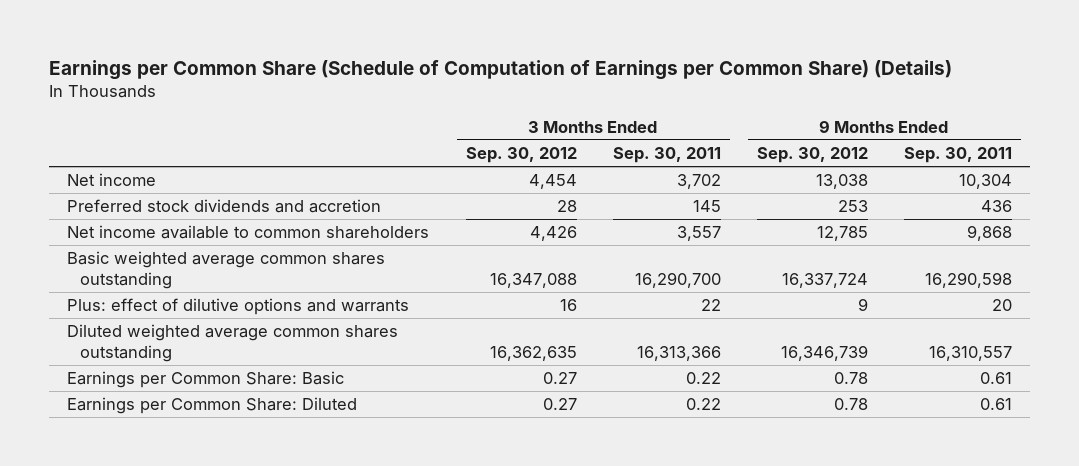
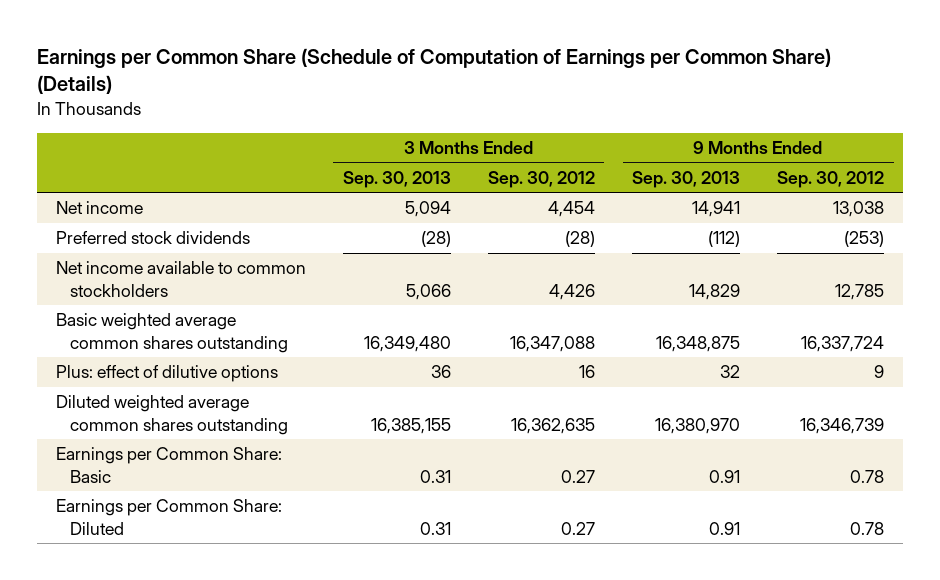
- | 3 Months Ended Sep. 30, 2012 | 3 Months Ended Sep. 30, 2011 | 9 Months Ended Sep. 30, 2012 | 9 Months Ended Sep. 30, 2011
+ | 3 Months Ended Sep. 30, 2013 | 3 Months Ended Sep. 30, 2012 | 9 Months Ended Sep. 30, 2013 | 9 Months Ended Sep. 30, 2012
- Preferred stock dividends and accretion | 28 | 145 | 253 | 436
- Net income available to common shareholders | 4,426 | 3,557 | 12,785 | 9,868
+ Preferred stock dividends | (28) | (28) | (112) | (253)
+ Net income available to common stockholders | 5,066 | 4,426 | 14,829 | 12,785
- Plus: effect of dilutive options and warrants | 16 | 22 | 9 | 20
+ Plus: effect of dilutive options | 36 | 16 | 32 | 9

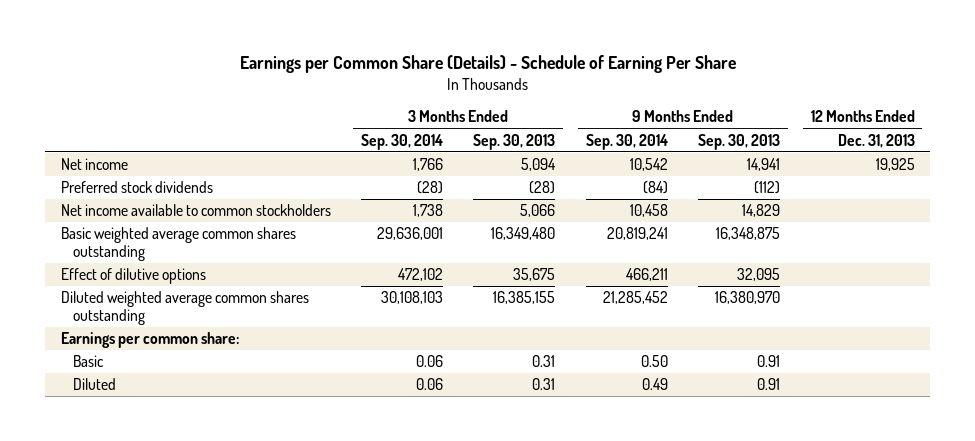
- Earnings per Common Share (Schedule of Computation of Earnings per Common Share) (Details)
+ Earnings per Common Share (Details) - Schedule of Earning Per Share
- | 3 Months Ended Sep. 30, 2013 | 3 Months Ended Sep. 30, 2012 | 9 Months Ended Sep. 30, 2013 | 9 Months Ended Sep. 30, 2012
+ | 3 Months Ended Sep. 30, 2014 | 3 Months Ended Sep. 30, 2013 | 9 Months Ended Sep. 30, 2014 | 9 Months Ended Sep. 30, 2013 | 12 Months Ended Dec. 31, 2013
- Plus: effect of dilutive options | 36 | 16 | 32 | 9
+ Effect of dilutive options | 472,102 | 35,675 | 466,211 | 32,095 |
- Earnings per Common Share: Basic | 0.31 | 0.27 | 0.91 | 0.78
- Earnings per Common Share: Diluted | 0.31 | 0.27 | 0.91 | 0.78
+ Earnings per common share:
+ Basic | 0.06 | 0.31 | 0.50 | 0.91 |
+ Diluted | 0.06 | 0.31 | 0.49 | 0.91 |

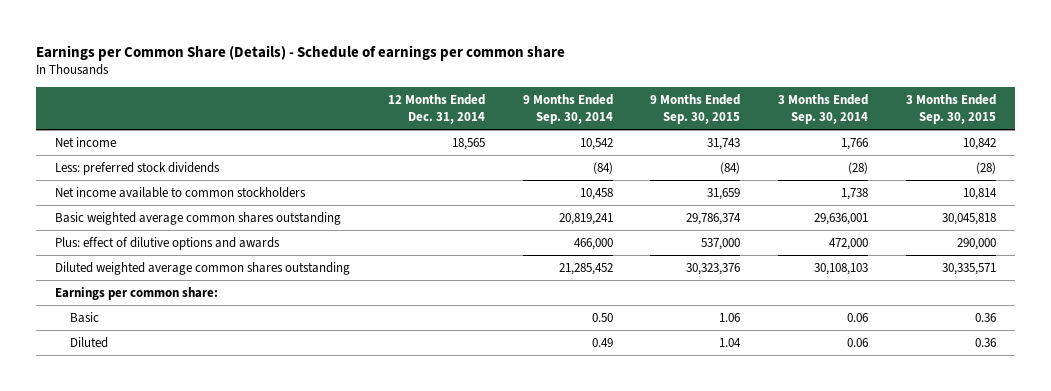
- Earnings per Common Share (Details) - Schedule of Earning Per Share
+ Earnings per Common Share (Details) - Schedule of earnings per common share
- | 3 Months Ended Sep. 30, 2014 | 3 Months Ended Sep. 30, 2013 | 9 Months Ended Sep. 30, 2014 | 9 Months Ended Sep. 30, 2013 | 12 Months Ended Dec. 31, 2013
+ | 12 Months Ended Dec. 31, 2014 | 9 Months Ended Sep. 30, 2014 | 9 Months Ended Sep. 30, 2015 | 3 Months Ended Sep. 30, 2014 | 3 Months Ended Sep. 30, 2015
- Preferred stock dividends | (28) | (28) | (84) | (112) |
+ Less: preferred stock dividends | | (84) | (84) | (28) | (28)
- Effect of dilutive options | 472,102 | 35,675 | 466,211 | 32,095 |
+ Plus: effect of dilutive options and awards | | 466,000 | 537,000 | 472,000 | 290,000

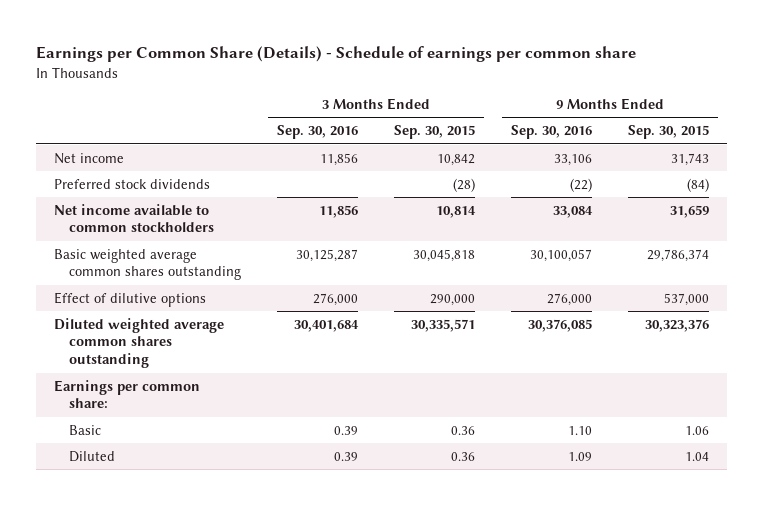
- | 12 Months Ended Dec. 31, 2014 | 9 Months Ended Sep. 30, 2014 | 9 Months Ended Sep. 30, 2015 | 3 Months Ended Sep. 30, 2014 | 3 Months Ended Sep. 30, 2015
+ | 3 Months Ended Sep. 30, 2016 | 3 Months Ended Sep. 30, 2015 | 9 Months Ended Sep. 30, 2016 | 9 Months Ended Sep. 30, 2015
- Less: preferred stock dividends | | (84) | (84) | (28) | (28)
+ Preferred stock dividends | | (28) | (22) | (84)
- Plus: effect of dilutive options and awards | | 466,000 | 537,000 | 472,000 | 290,000
+ Effect of dilutive options | 276,000 | 290,000 | 276,000 | 537,000

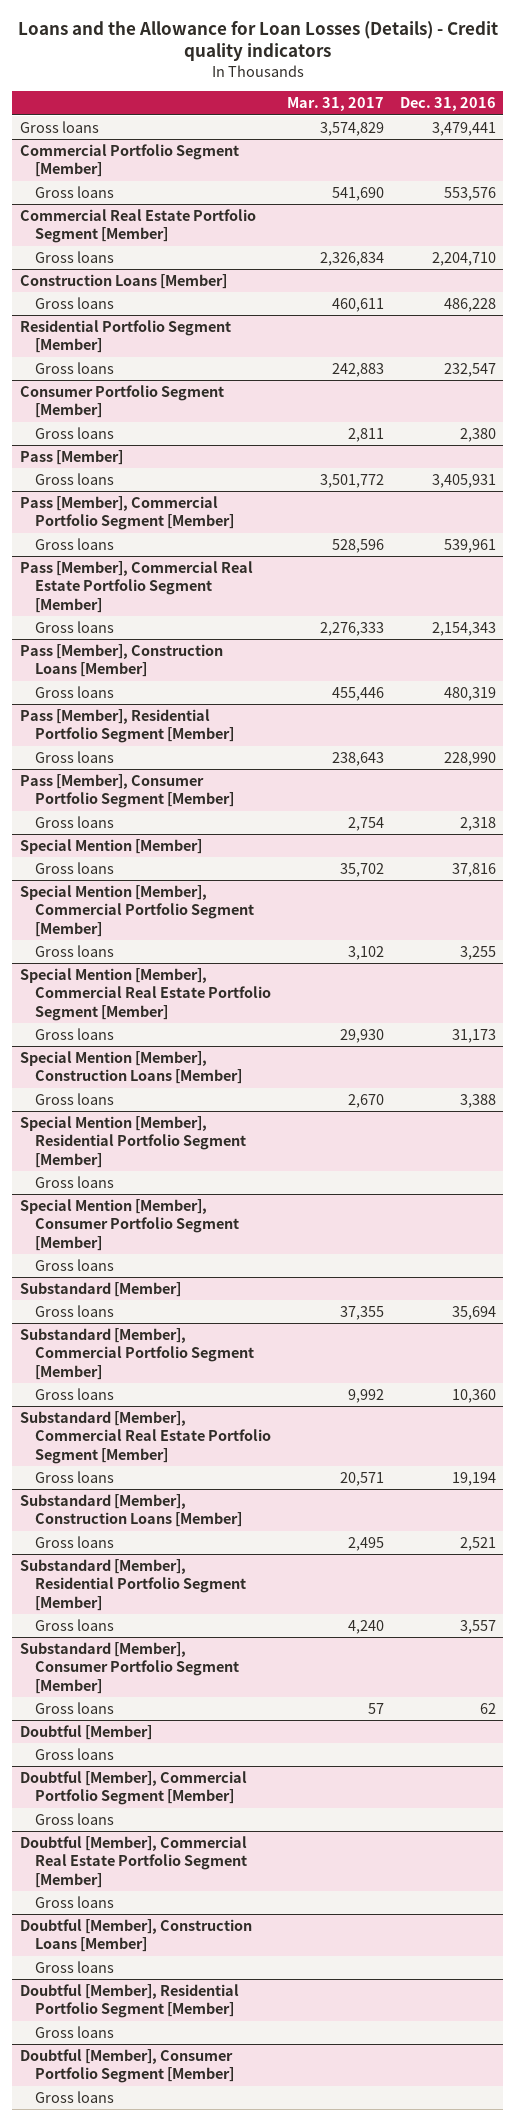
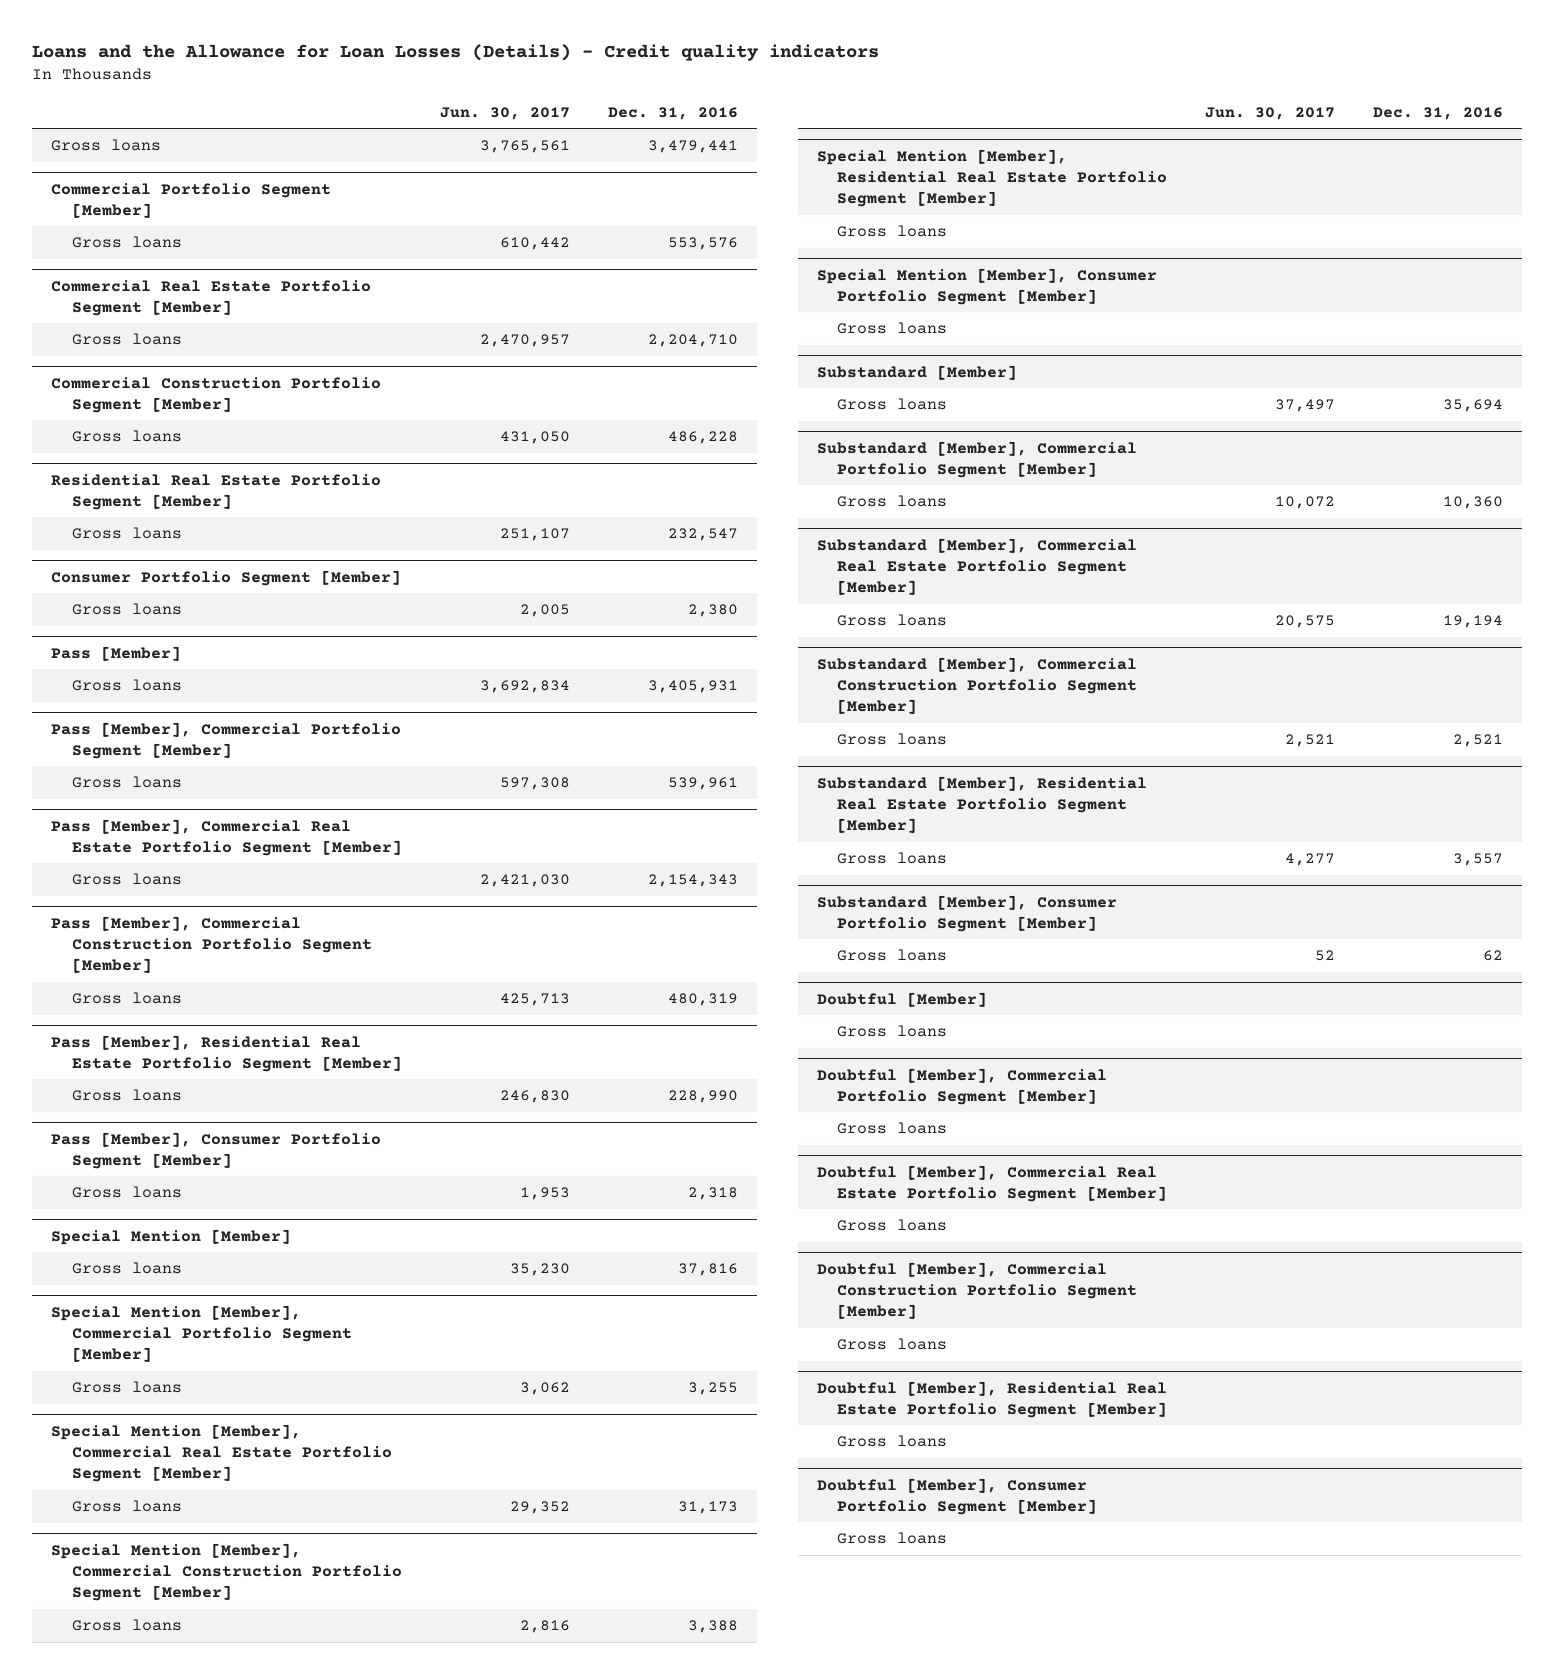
- | Mar. 31, 2017 | Dec. 31, 2016
+ | Jun. 30, 2017 | Dec. 31, 2016
- Construction Loans [Member]
+ Commercial Construction Portfolio Segment [Member]
- Residential Portfolio Segment [Member]
+ Residential Real Estate Portfolio Segment [Member]
- Pass [Member], Construction Loans [Member]
+ Pass [Member], Commercial Construction Portfolio Segment [Member]
- Pass [Member], Residential Portfolio Segment [Member]
+ Pass [Member], Residential Real Estate Portfolio Segment [Member]
- Special Mention [Member], Construction Loans [Member]
+ Special Mention [Member], Commercial Construction Portfolio Segment [Member]
- Special Mention [Member], Residential Portfolio Segment [Member]
+ Special Mention [Member], Residential Real Estate Portfolio Segment [Member]
- Substandard [Member], Construction Loans [Member]
+ Substandard [Member], Commercial Construction Portfolio Segment [Member]
- Substandard [Member], Residential Portfolio Segment [Member]
+ Substandard [Member], Residential Real Estate Portfolio Segment [Member]
- Doubtful [Member], Construction Loans [Member]
+ Doubtful [Member], Commercial Construction Portfolio Segment [Member]
- Doubtful [Member], Residential Portfolio Segment [Member]
+ Doubtful [Member], Residential Real Estate Portfolio Segment [Member]

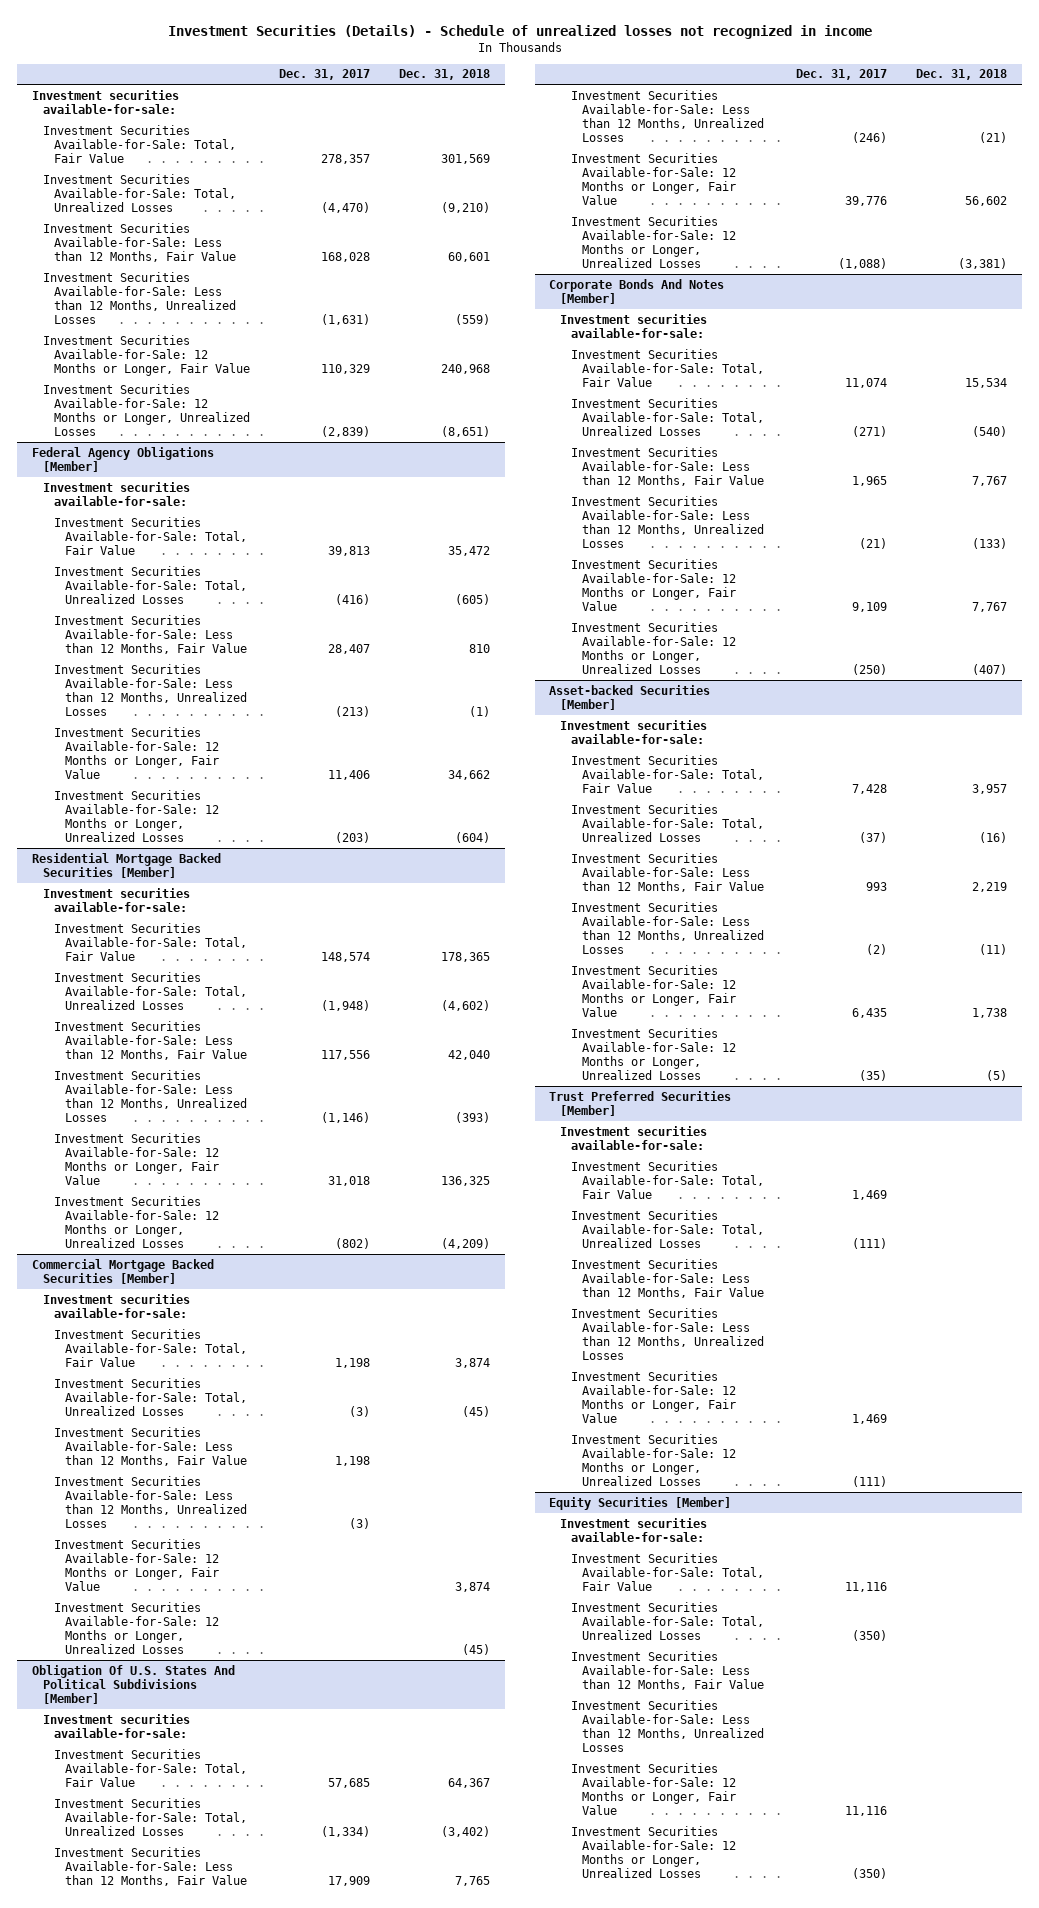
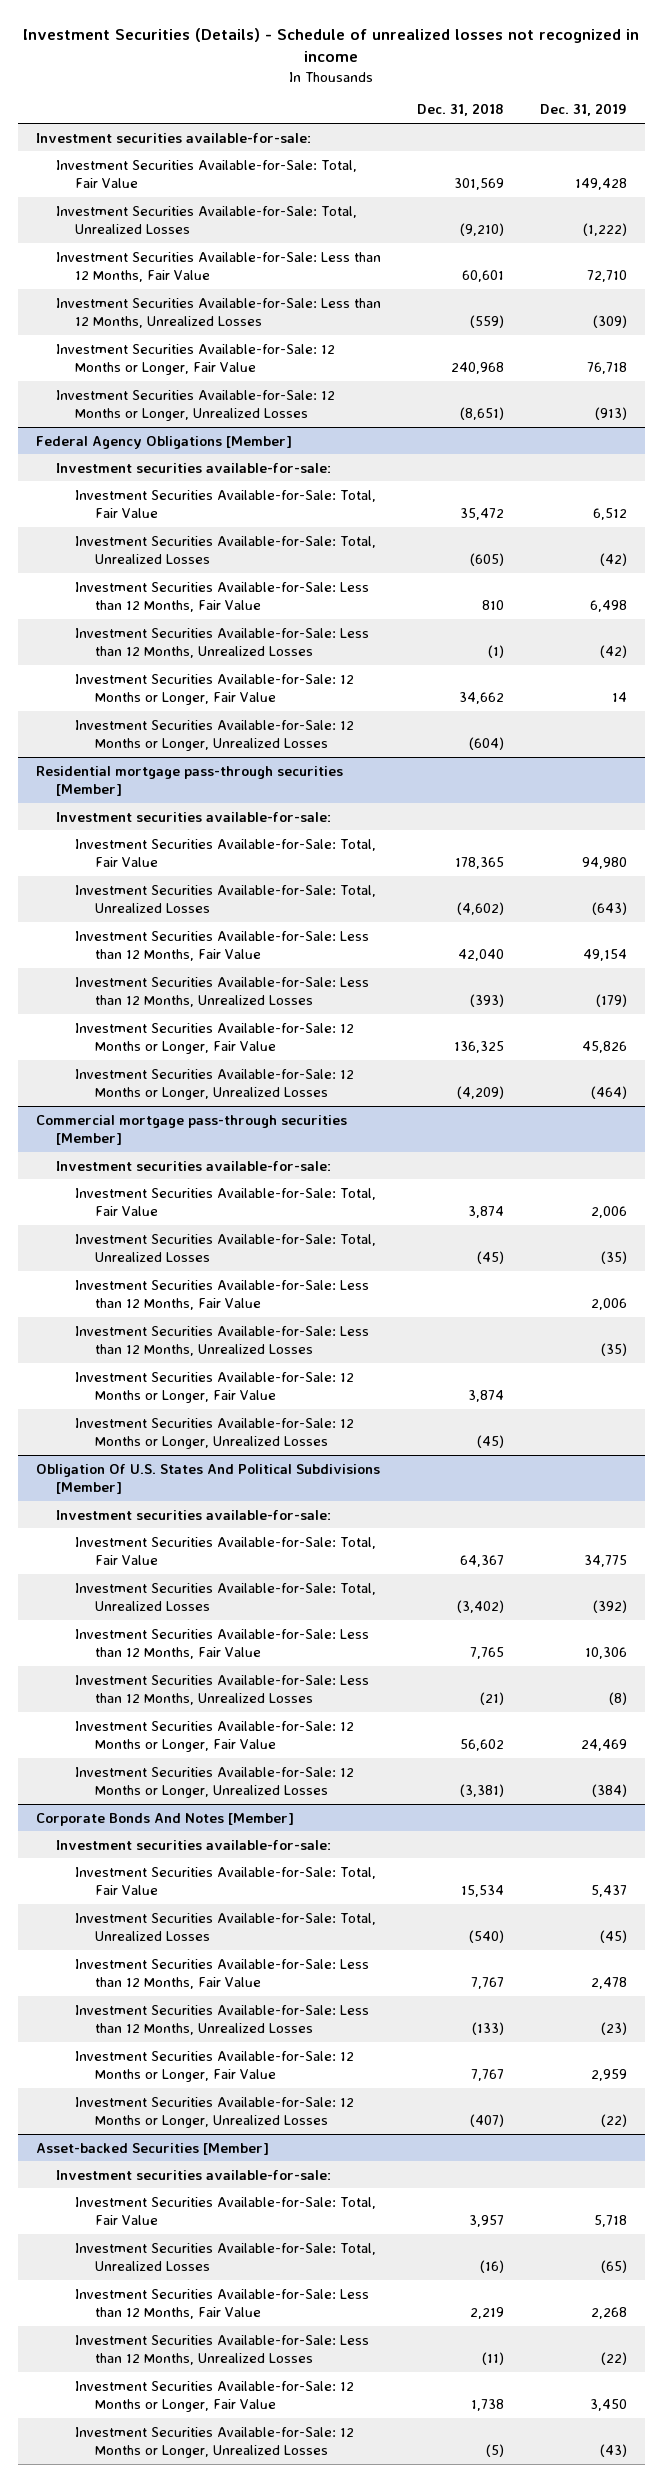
- | Dec. 31, 2017 | Dec. 31, 2018
+ | Dec. 31, 2018 | Dec. 31, 2019
- Residential Mortgage Backed Securities [Member]
+ Residential mortgage pass-through securities [Member]
- Commercial Mortgage Backed Securities [Member]
+ Commercial mortgage pass-through securities [Member]
- Trust Preferred Securities [Member]
- Investment securities available-for-sale:
- Investment Securities Available-for-Sale: Total, Fair Value | 1,469 |
- Investment Securities Available-for-Sale: Total, Unrealized Losses | (111) |
- Investment Securities Available-for-Sale: Less than 12 Months, Fair Value
- Investment Securities Available-for-Sale: Less than 12 Months, Unrealized Losses
- Investment Securities Available-for-Sale: 12 Months or Longer, Fair Value | 1,469 |
- Investment Securities Available-for-Sale: 12 Months or Longer, Unrealized Losses | (111) |
- Equity Securities [Member]
- Investment securities available-for-sale:
- Investment Securities Available-for-Sale: Total, Fair Value | 11,116 |
- Investment Securities Available-for-Sale: Total, Unrealized Losses | (350) |
- Investment Securities Available-for-Sale: Less than 12 Months, Fair Value
- Investment Securities Available-for-Sale: Less than 12 Months, Unrealized Losses
- Investment Securities Available-for-Sale: 12 Months or Longer, Fair Value | 11,116 |
- Investment Securities Available-for-Sale: 12 Months or Longer, Unrealized Losses | (350) |

